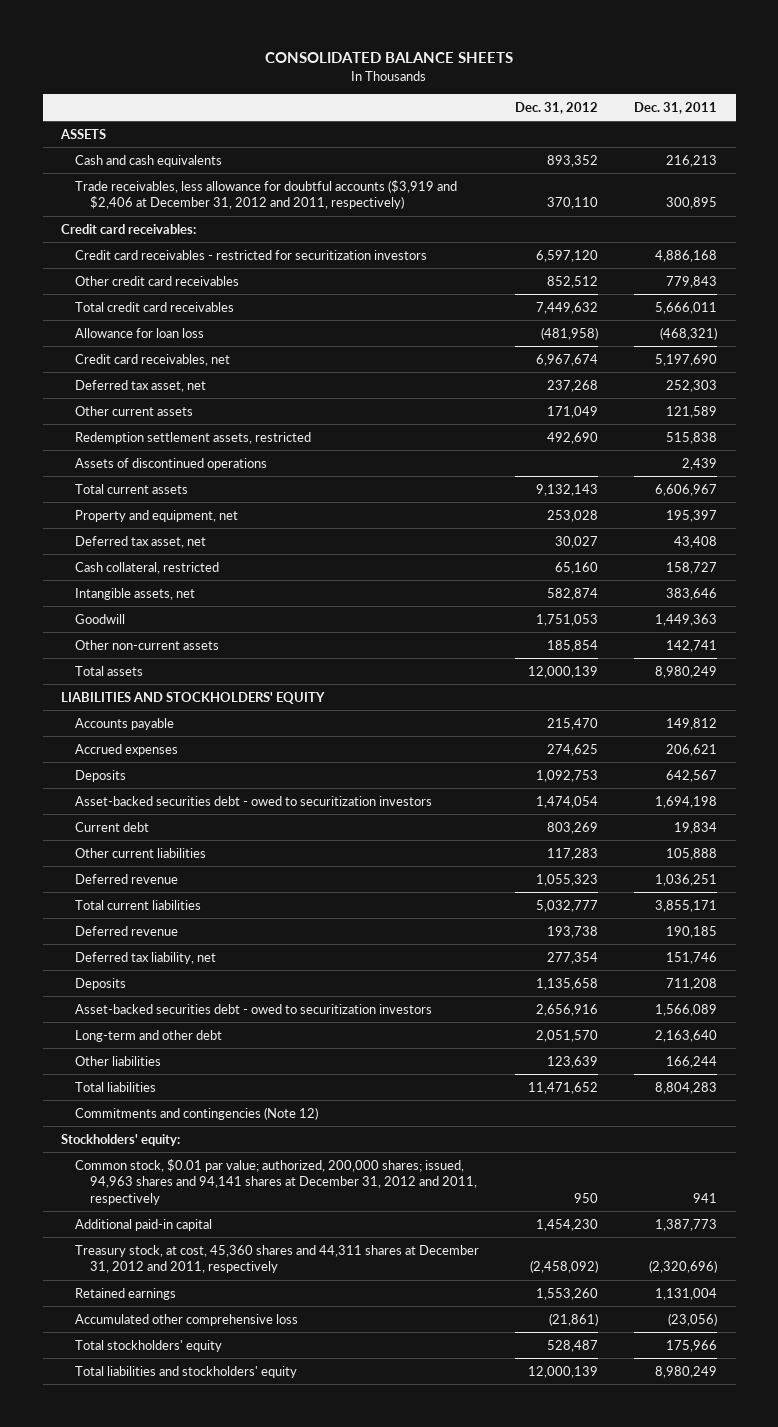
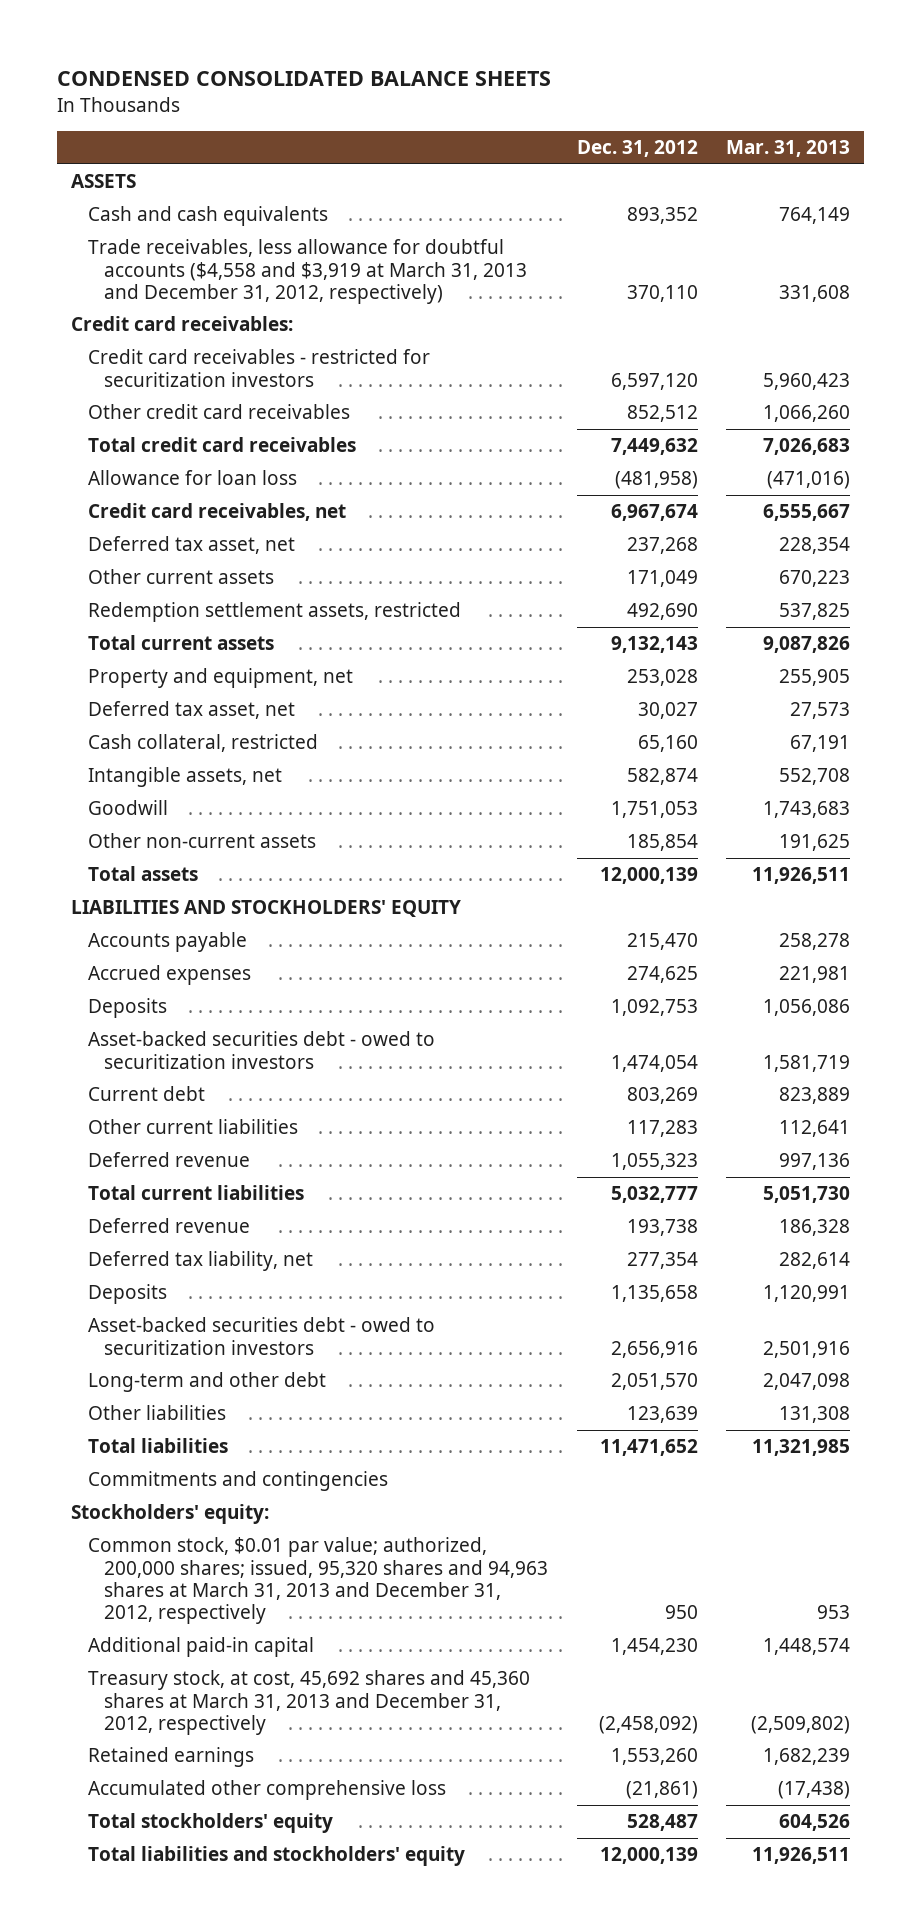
- CONSOLIDATED BALANCE SHEETS
+ CONDENSED CONSOLIDATED BALANCE SHEETS
- | Dec. 31, 2012 | Dec. 31, 2011
+ | Dec. 31, 2012 | Mar. 31, 2013
- Trade receivables, less allowance for doubtful accounts ($3,919 and $2,406 at December 31, 2012 and 2011, respectively) | 370,110 | 300,895
+ Trade receivables, less allowance for doubtful accounts ($4,558 and $3,919 at March 31, 2013 and December 31, 2012, respectively) | 370,110 | 331,608
- Assets of discontinued operations | | 2,439
- Commitments and contingencies (Note 12)
+ Commitments and contingencies
- Common stock, $0.01 par value; authorized, 200,000 shares; issued, 94,963 shares and 94,141 shares at December 31, 2012 and 2011, respectively | 950 | 941
+ Common stock, $0.01 par value; authorized, 200,000 shares; issued, 95,320 shares and 94,963 shares at March 31, 2013 and December 31, 2012, respectively | 950 | 953
- Treasury stock, at cost, 45,360 shares and 44,311 shares at December 31, 2012 and 2011, respectively | (2,458,092) | (2,320,696)
+ Treasury stock, at cost, 45,692 shares and 45,360 shares at March 31, 2013 and December 31, 2012, respectively | (2,458,092) | (2,509,802)

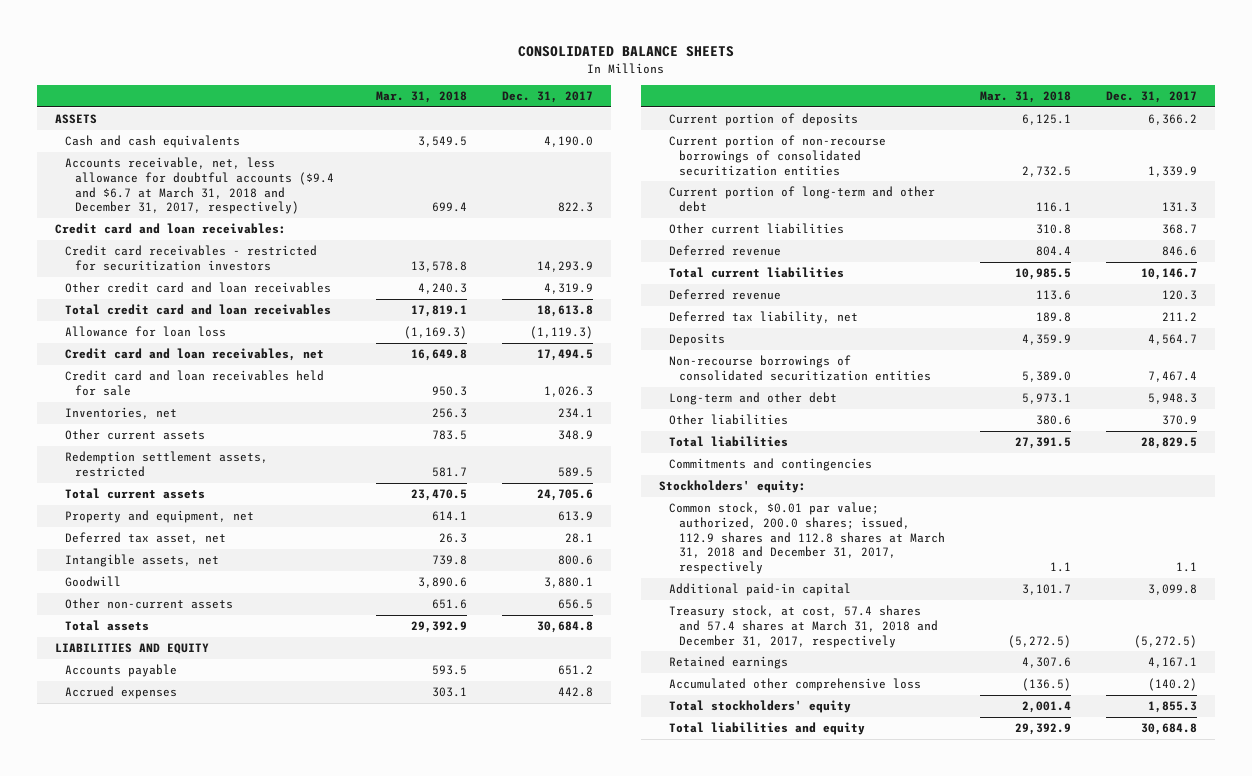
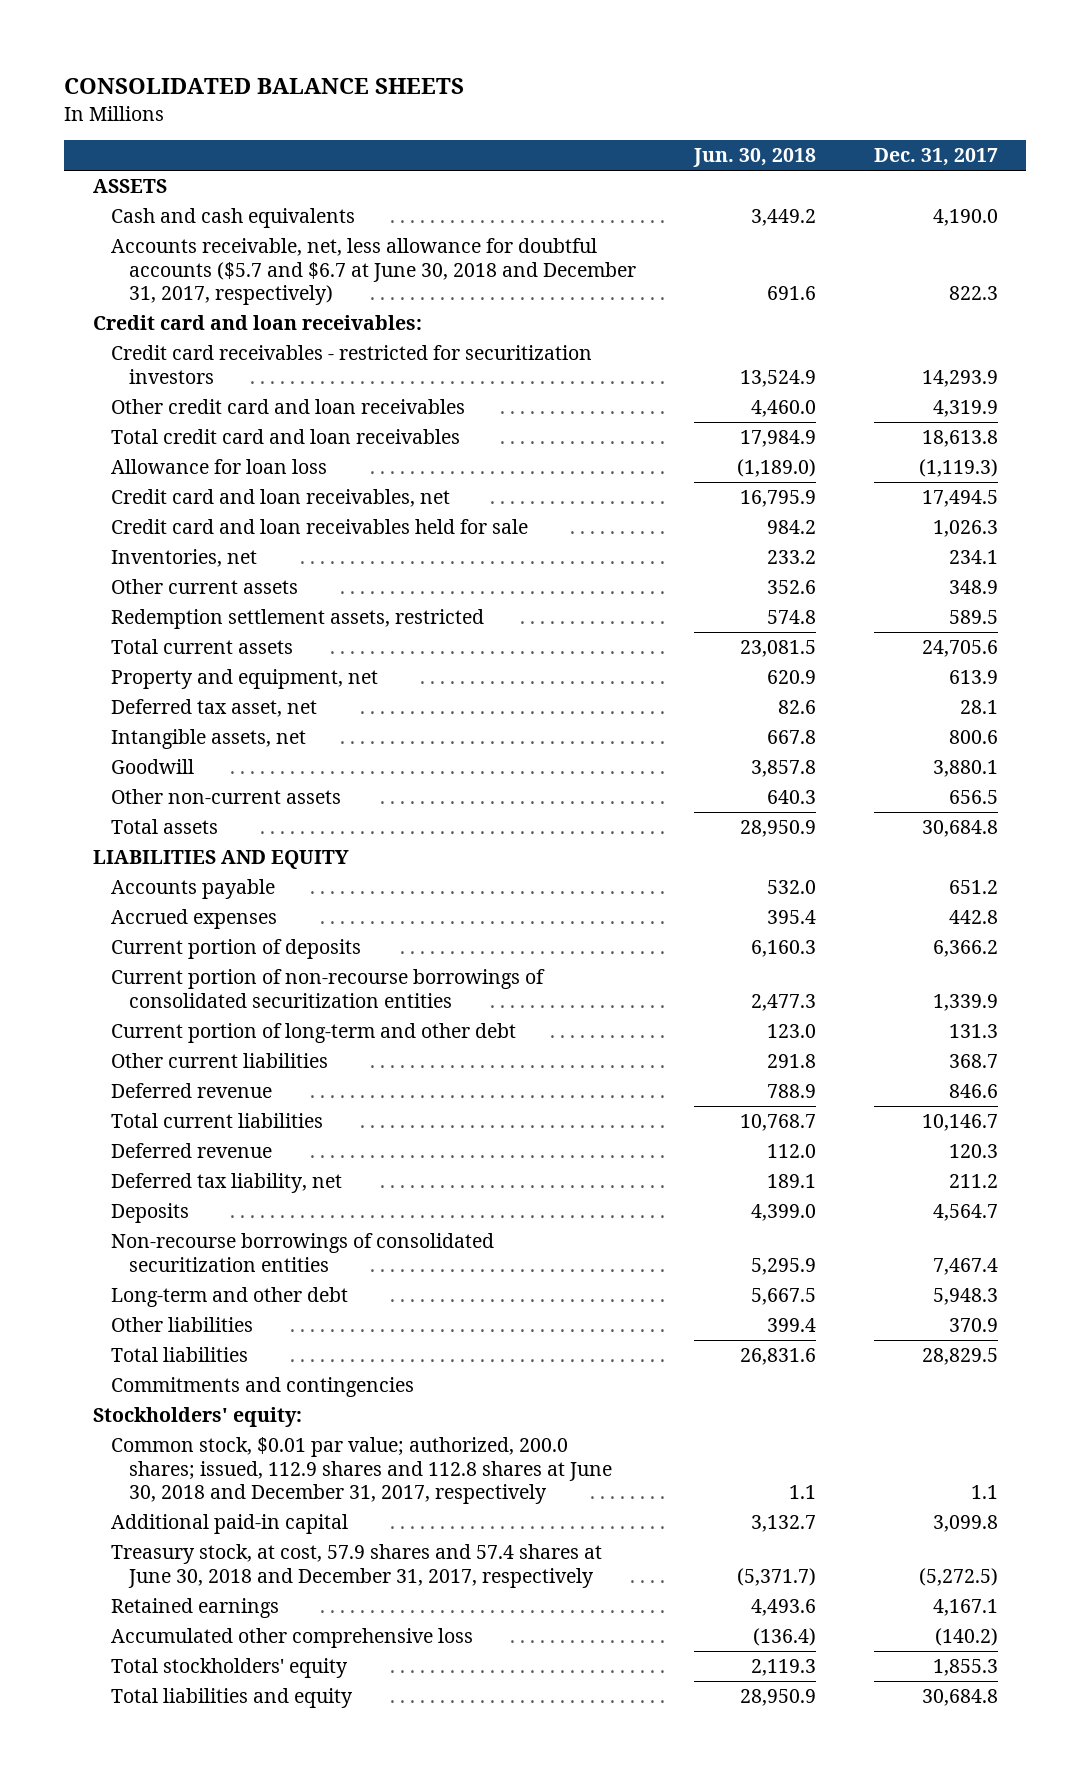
- | Mar. 31, 2018 | Dec. 31, 2017
+ | Jun. 30, 2018 | Dec. 31, 2017
- Accounts receivable, net, less allowance for doubtful accounts ($9.4 and $6.7 at March 31, 2018 and December 31, 2017, respectively) | 699.4 | 822.3
+ Accounts receivable, net, less allowance for doubtful accounts ($5.7 and $6.7 at June 30, 2018 and December 31, 2017, respectively) | 691.6 | 822.3
- Common stock, $0.01 par value; authorized, 200.0 shares; issued, 112.9 shares and 112.8 shares at March 31, 2018 and December 31, 2017, respectively | 1.1 | 1.1
+ Common stock, $0.01 par value; authorized, 200.0 shares; issued, 112.9 shares and 112.8 shares at June 30, 2018 and December 31, 2017, respectively | 1.1 | 1.1
- Treasury stock, at cost, 57.4 shares and 57.4 shares at March 31, 2018 and December 31, 2017, respectively | (5,272.5) | (5,272.5)
+ Treasury stock, at cost, 57.9 shares and 57.4 shares at June 30, 2018 and December 31, 2017, respectively | (5,371.7) | (5,272.5)

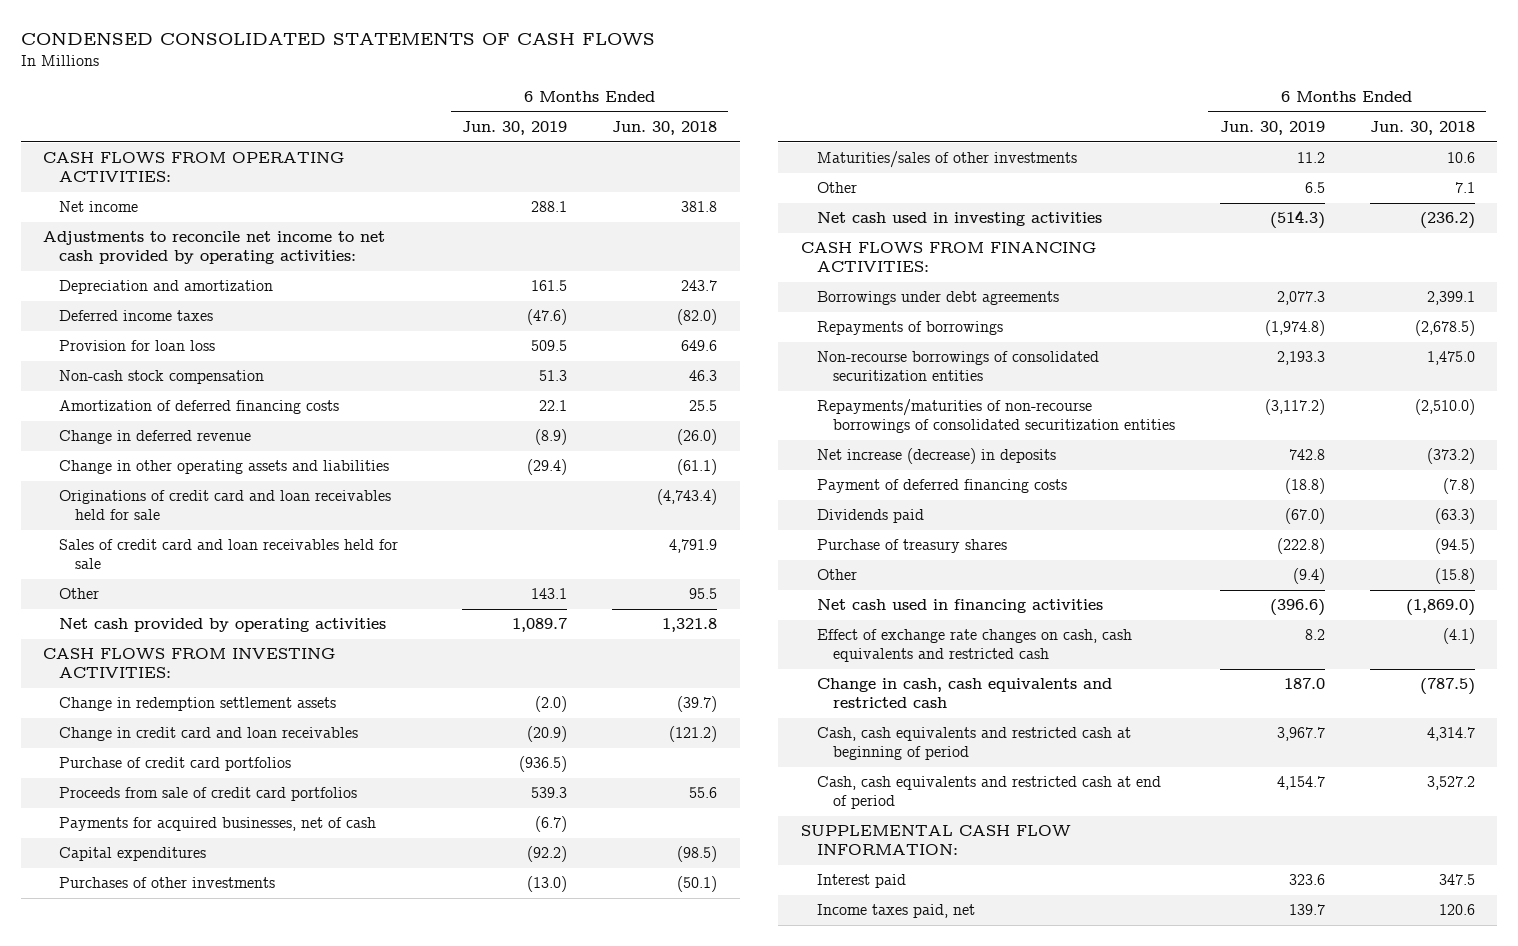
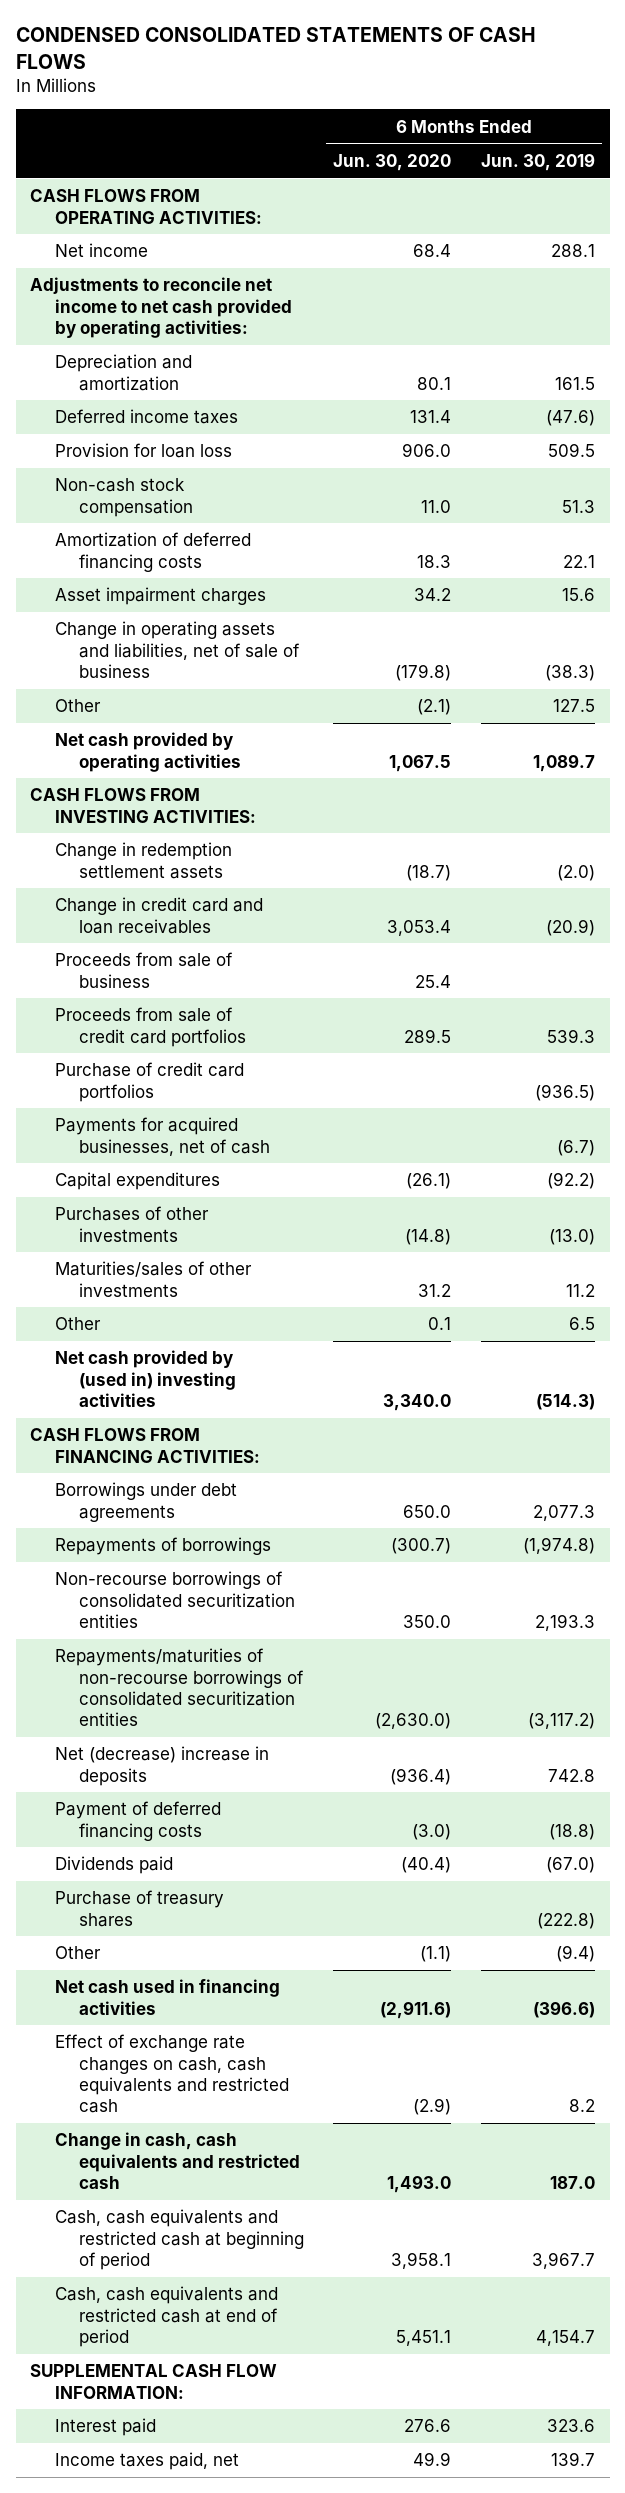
- | 6 Months Ended Jun. 30, 2019 | 6 Months Ended Jun. 30, 2018
+ | 6 Months Ended Jun. 30, 2020 | 6 Months Ended Jun. 30, 2019
- Change in deferred revenue | (8.9) | (26.0)
- Change in other operating assets and liabilities | (29.4) | (61.1)
- Originations of credit card and loan receivables held for sale | | (4,743.4)
- Sales of credit card and loan receivables held for sale | | 4,791.9
- Other | 143.1 | 95.5
+ Asset impairment charges | 34.2 | 15.6
+ Change in operating assets and liabilities, net of sale of business | (179.8) | (38.3)
+ Other | (2.1) | 127.5
+ Proceeds from sale of business | 25.4 |
moved down: Purchase of credit card portfolios | | (936.5)
- Net cash used in investing activities | (514.3) | (236.2)
+ Net cash provided by (used in) investing activities | 3,340.0 | (514.3)
- Net increase (decrease) in deposits | 742.8 | (373.2)
+ Net (decrease) increase in deposits | (936.4) | 742.8

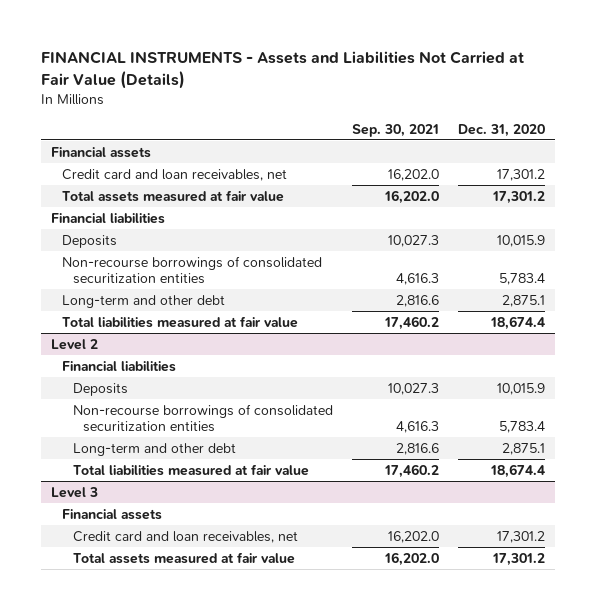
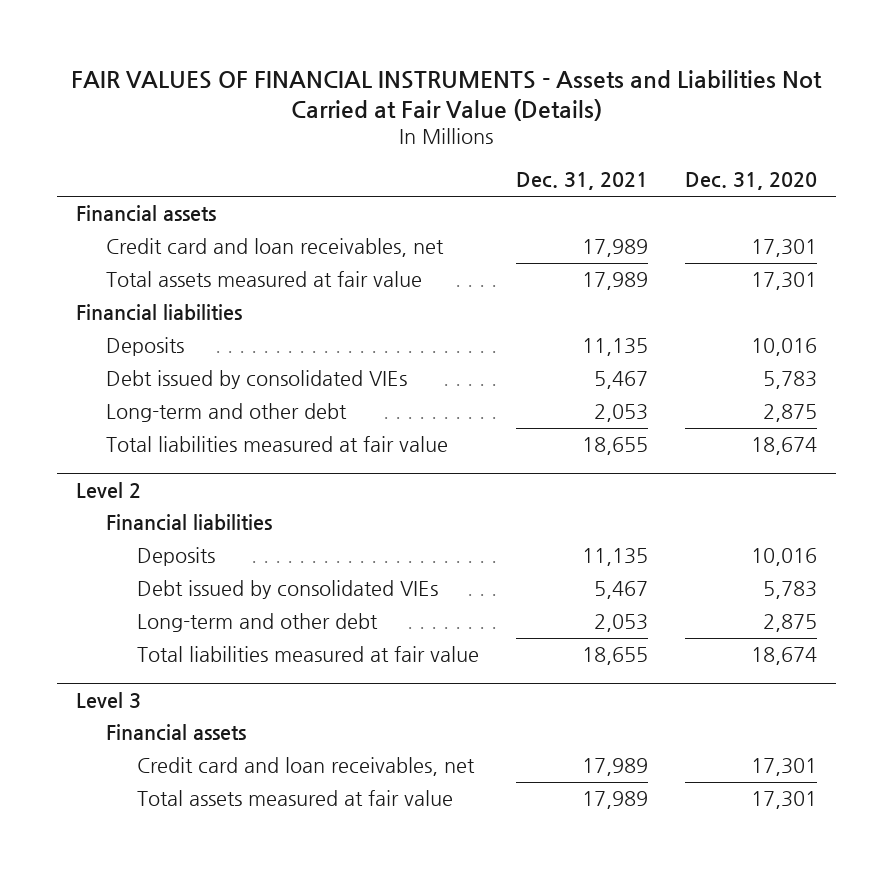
- FINANCIAL INSTRUMENTS - Assets and Liabilities Not Carried at Fair Value (Details)
+ FAIR VALUES OF FINANCIAL INSTRUMENTS - Assets and Liabilities Not Carried at Fair Value (Details)
- | Sep. 30, 2021 | Dec. 31, 2020
+ | Dec. 31, 2021 | Dec. 31, 2020
- Credit card and loan receivables, net | 16,202.0 | 17,301.2
- Total assets measured at fair value | 16,202.0 | 17,301.2
+ Credit card and loan receivables, net | 17,989 | 17,301
+ Total assets measured at fair value | 17,989 | 17,301
- Deposits | 10,027.3 | 10,015.9
- Non-recourse borrowings of consolidated securitization entities | 4,616.3 | 5,783.4
- Long-term and other debt | 2,816.6 | 2,875.1
- Total liabilities measured at fair value | 17,460.2 | 18,674.4
+ Deposits | 11,135 | 10,016
+ Debt issued by consolidated VIEs | 5,467 | 5,783
+ Long-term and other debt | 2,053 | 2,875
+ Total liabilities measured at fair value | 18,655 | 18,674
@ Level 2
- Deposits | 10,027.3 | 10,015.9
- Non-recourse borrowings of consolidated securitization entities | 4,616.3 | 5,783.4
- Long-term and other debt | 2,816.6 | 2,875.1
- Total liabilities measured at fair value | 17,460.2 | 18,674.4
+ Deposits | 11,135 | 10,016
+ Debt issued by consolidated VIEs | 5,467 | 5,783
+ Long-term and other debt | 2,053 | 2,875
+ Total liabilities measured at fair value | 18,655 | 18,674
@ Level 3
- Credit card and loan receivables, net | 16,202.0 | 17,301.2
- Total assets measured at fair value | 16,202.0 | 17,301.2
+ Credit card and loan receivables, net | 17,989 | 17,301
+ Total assets measured at fair value | 17,989 | 17,301

